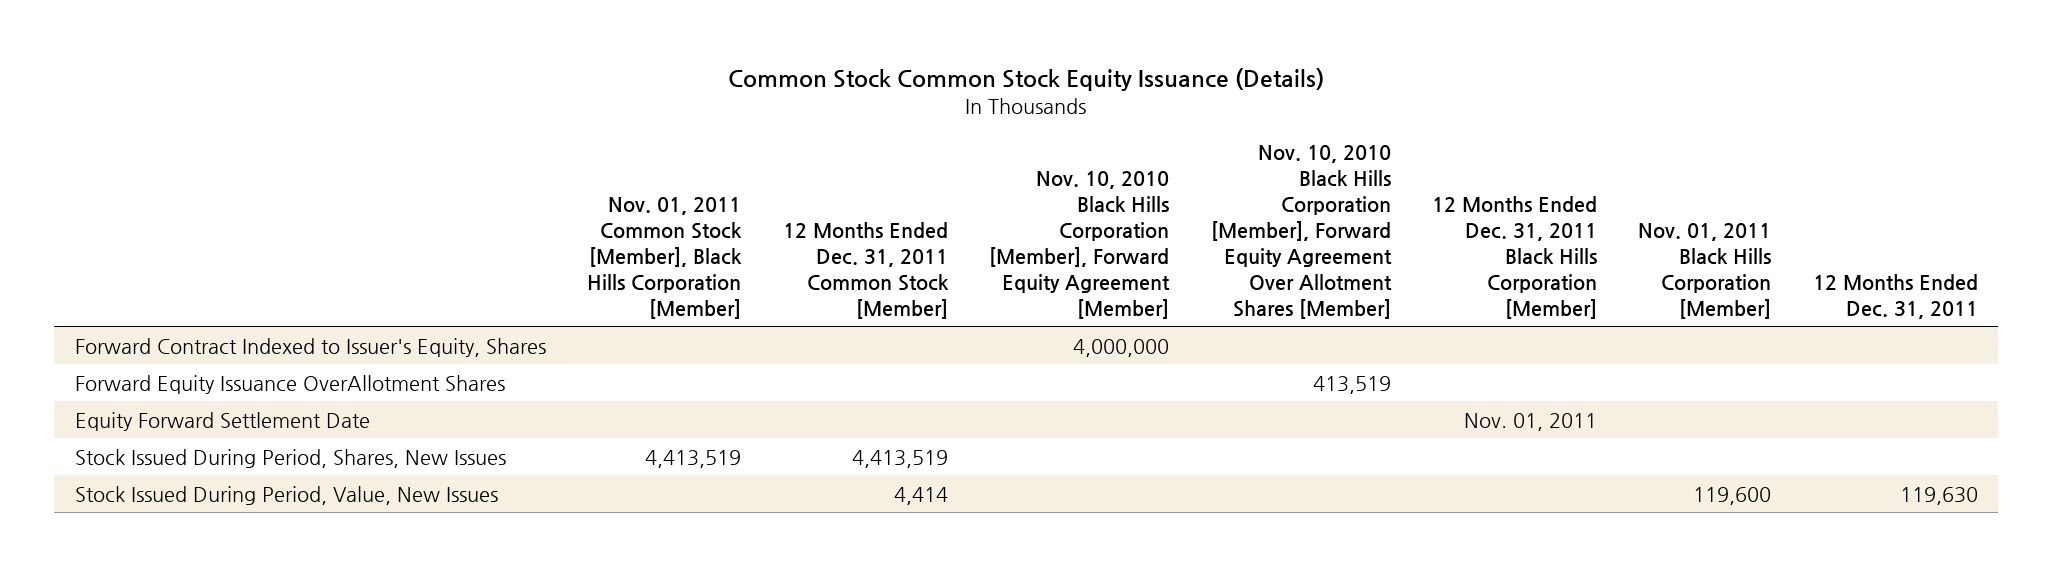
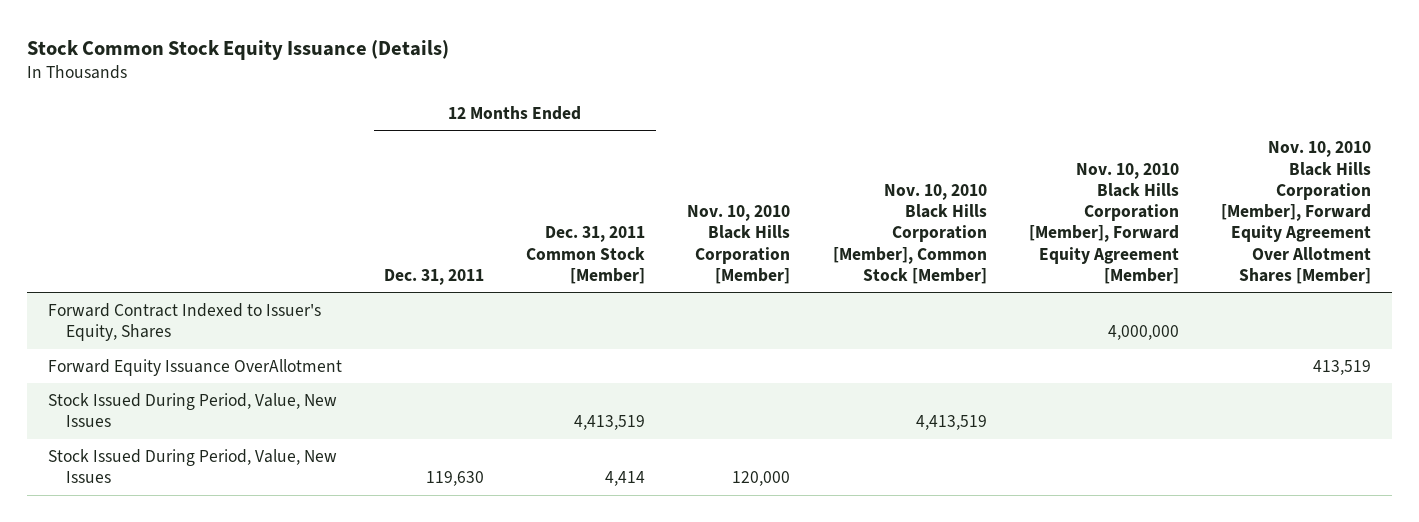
- Common Stock Common Stock Equity Issuance (Details)
+ Stock Common Stock Equity Issuance (Details)
- | Nov. 01, 2011 Common Stock [Member], Black Hills Corporation [Member] | 12 Months Ended Dec. 31, 2011 Common Stock [Member] | Nov. 10, 2010 Black Hills Corporation [Member], Forward Equity Agreement [Member] | Nov. 10, 2010 Black Hills Corporation [Member], Forward Equity Agreement Over Allotment Shares [Member] | 12 Months Ended Dec. 31, 2011 Black Hills Corporation [Member] | Nov. 01, 2011 Black Hills Corporation [Member] | 12 Months Ended Dec. 31, 2011
+ | 12 Months Ended Dec. 31, 2011 | 12 Months Ended Dec. 31, 2011 Common Stock [Member] | Nov. 10, 2010 Black Hills Corporation [Member] | Nov. 10, 2010 Black Hills Corporation [Member], Common Stock [Member] | Nov. 10, 2010 Black Hills Corporation [Member], Forward Equity Agreement [Member] | Nov. 10, 2010 Black Hills Corporation [Member], Forward Equity Agreement Over Allotment Shares [Member]
- Forward Equity Issuance OverAllotment Shares | | | | 413,519 | | |
- Equity Forward Settlement Date | | | | | Nov. 01, 2011 | |
- Stock Issued During Period, Shares, New Issues | 4,413,519 | 4,413,519 | | | | |
+ Forward Equity Issuance OverAllotment | | | | | | 413,519
+ Stock Issued During Period, Value, New Issues | | 4,413,519 | | 4,413,519 | |

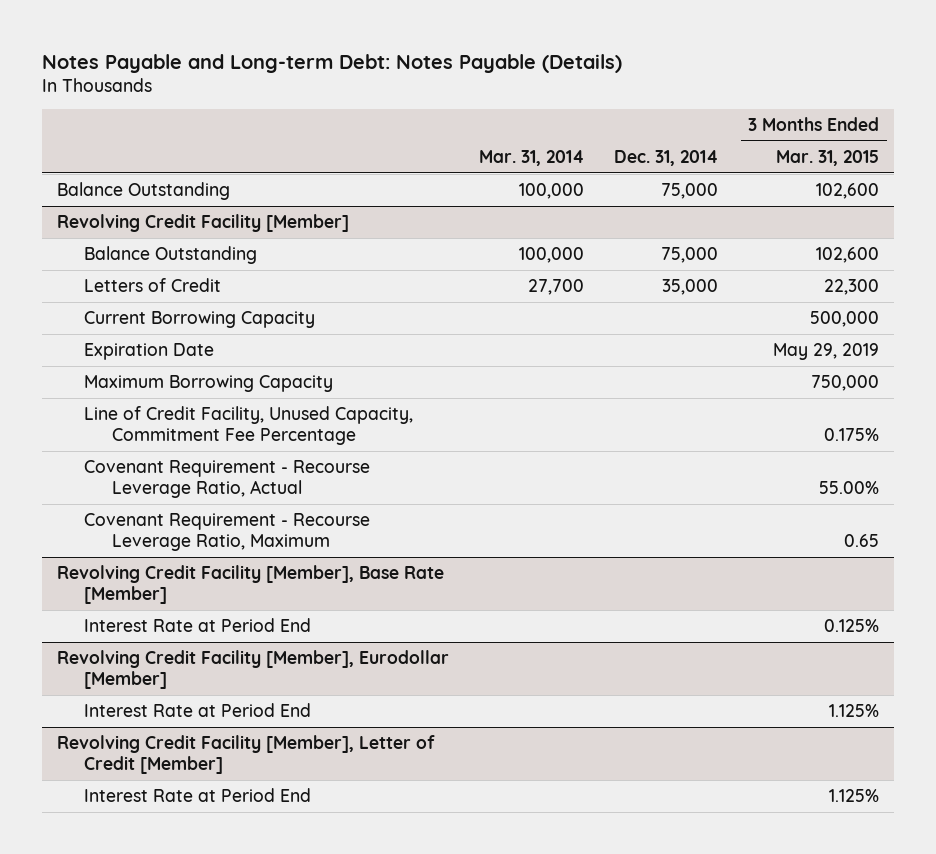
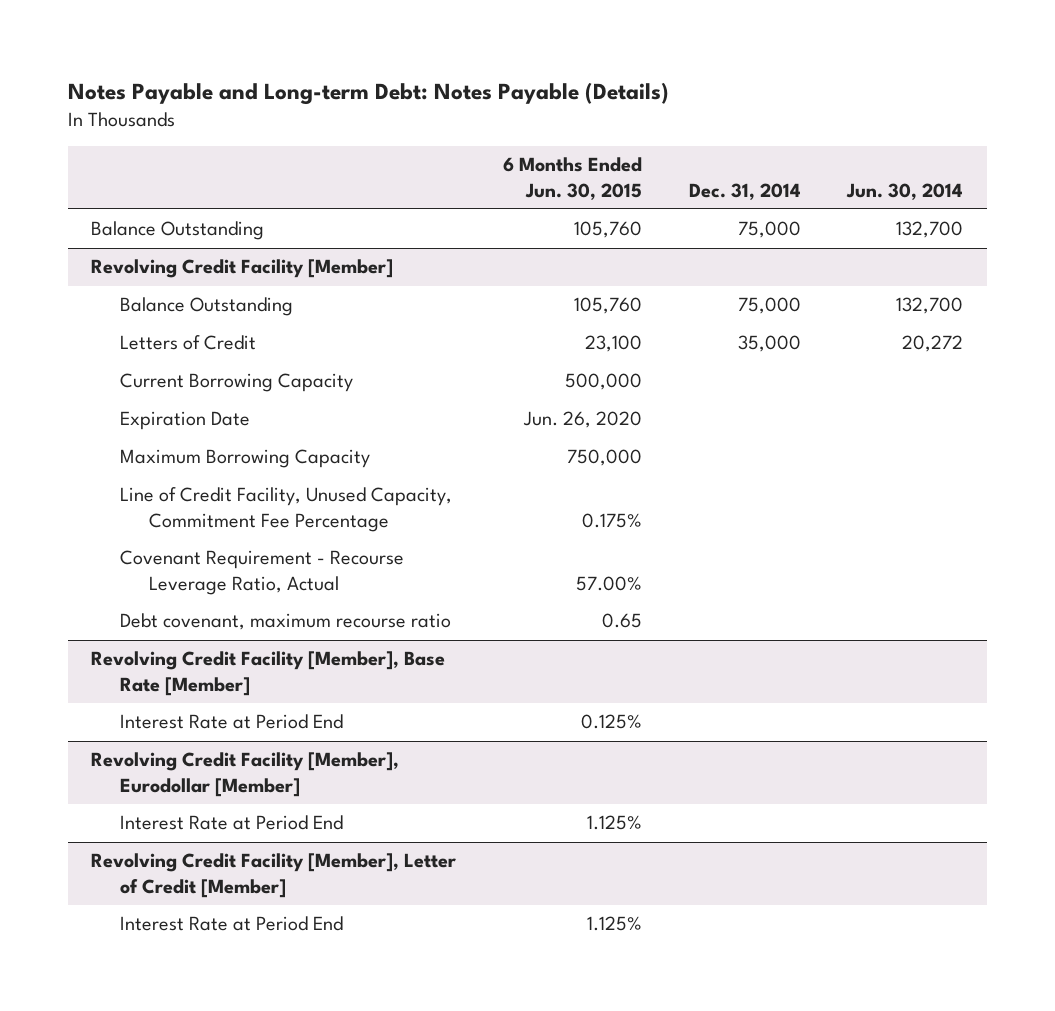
- | Mar. 31, 2014 | Dec. 31, 2014 | 3 Months Ended Mar. 31, 2015
+ | 6 Months Ended Jun. 30, 2015 | Dec. 31, 2014 | Jun. 30, 2014
@ Revolving Credit Facility [Member]
- Covenant Requirement - Recourse Leverage Ratio, Maximum | | | 0.65
+ Debt covenant, maximum recourse ratio | 0.65 | |

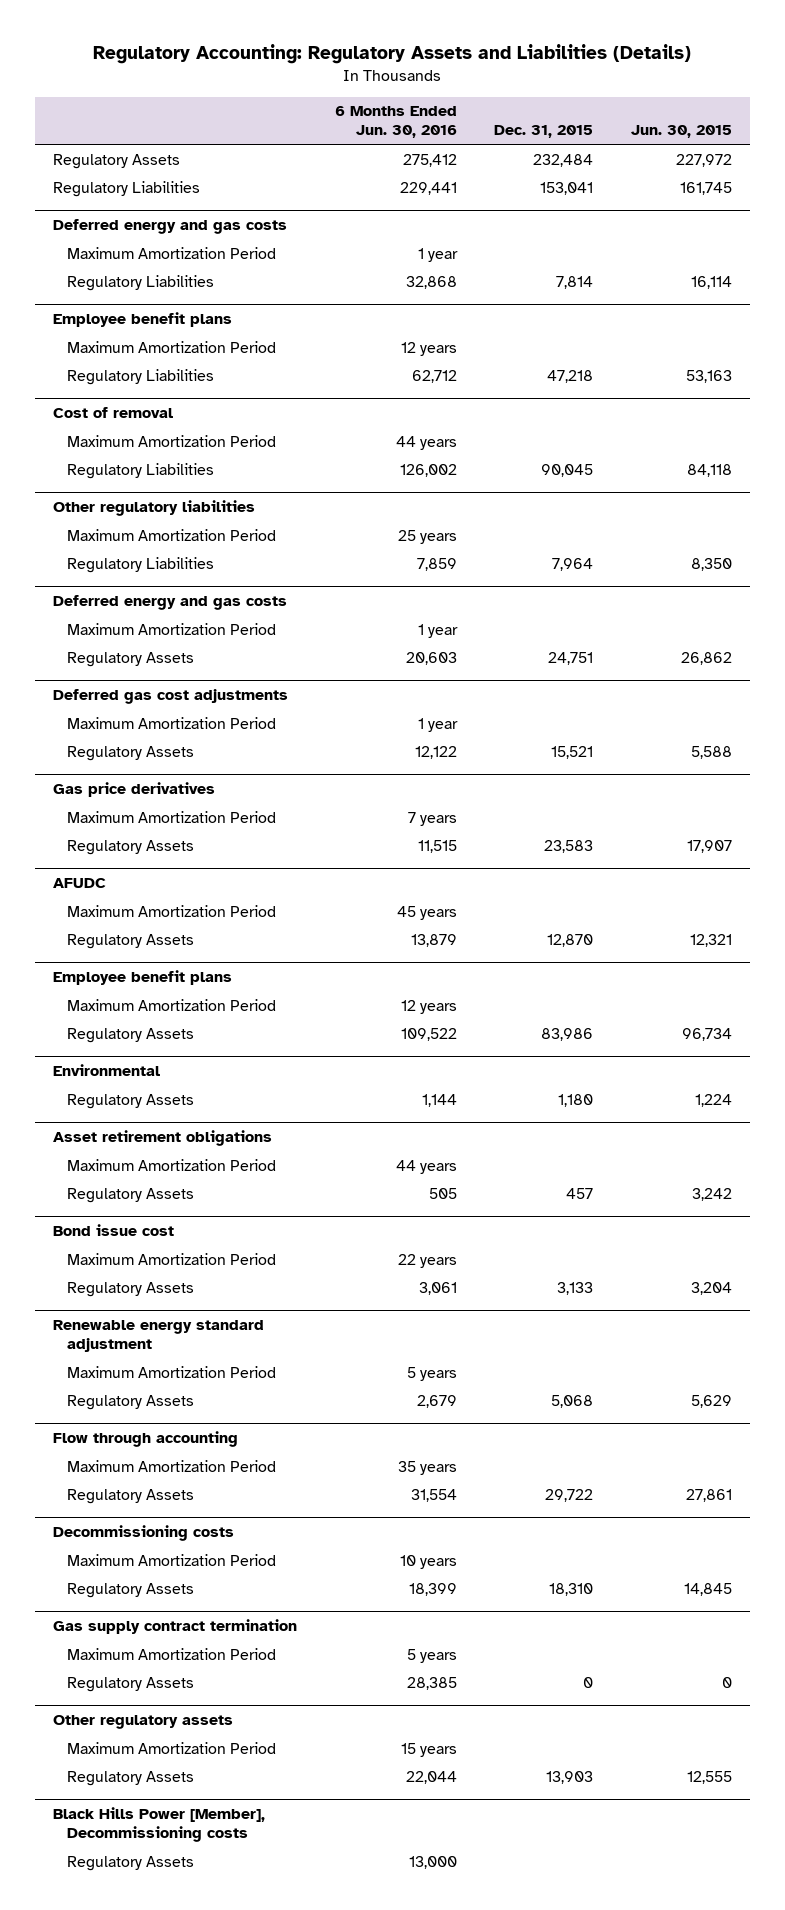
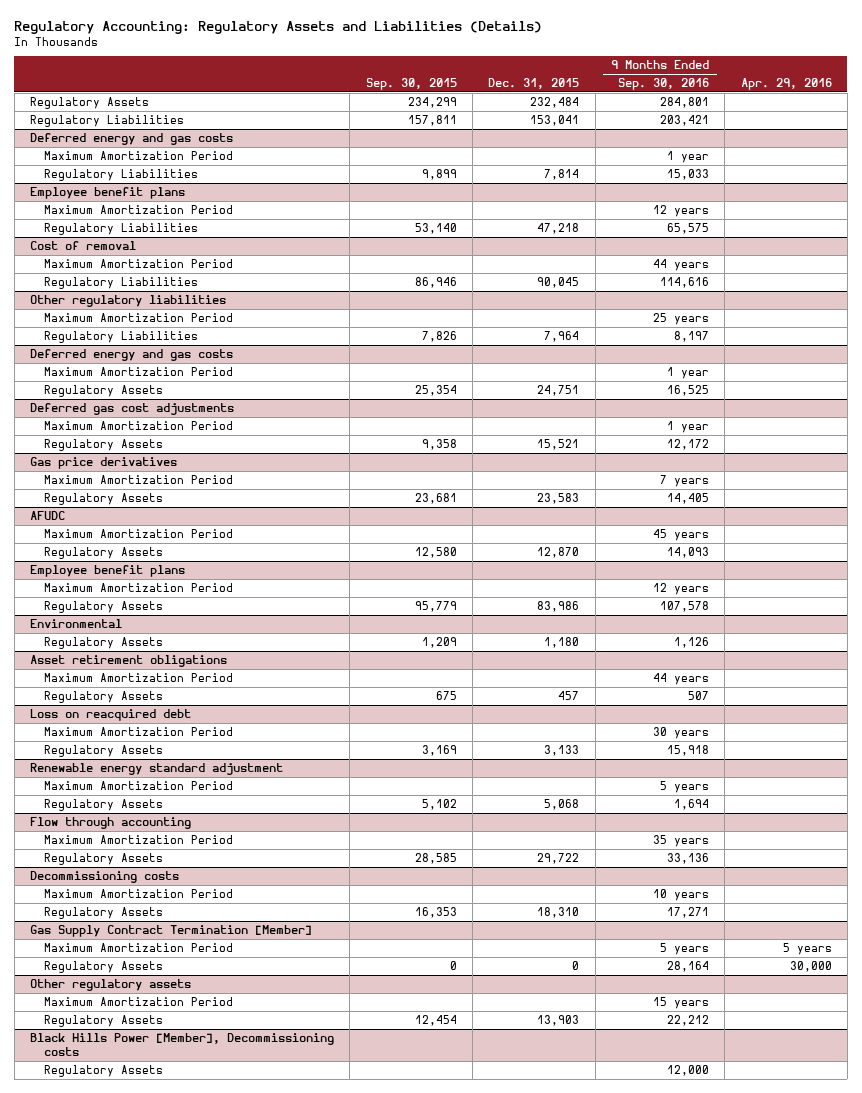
- | 6 Months Ended Jun. 30, 2016 | Dec. 31, 2015 | Jun. 30, 2015
+ | Sep. 30, 2015 | Dec. 31, 2015 | 9 Months Ended Sep. 30, 2016 | Apr. 29, 2016
- Bond issue cost
+ Loss on reacquired debt
- Gas supply contract termination
+ Gas Supply Contract Termination [Member]

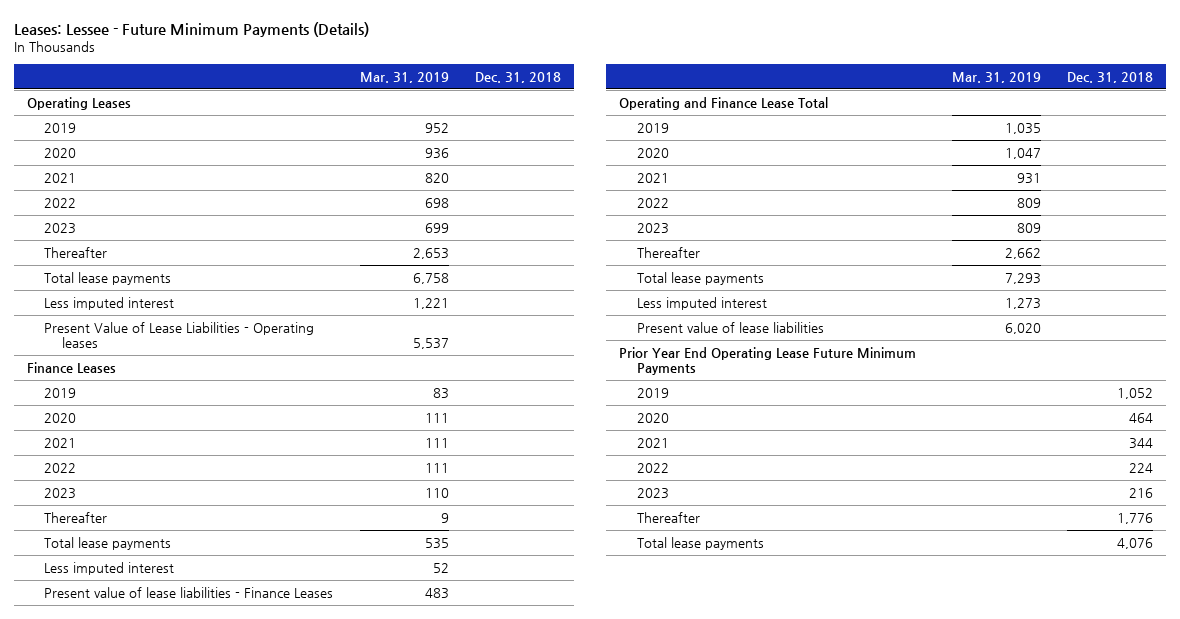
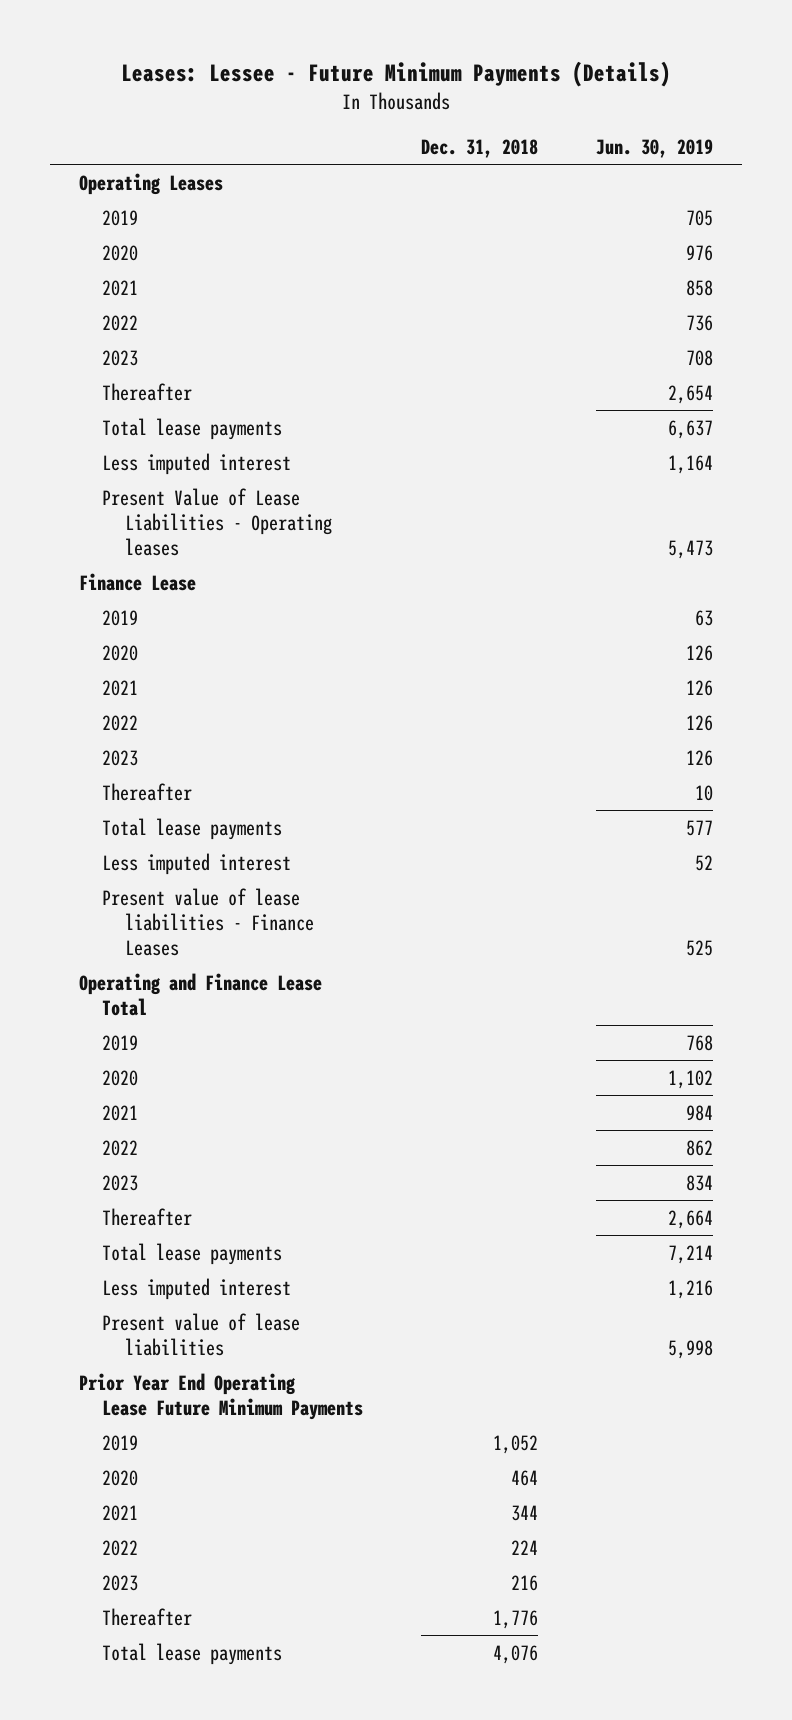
- | Mar. 31, 2019 | Dec. 31, 2018
+ | Dec. 31, 2018 | Jun. 30, 2019
- Finance Leases
+ Finance Lease

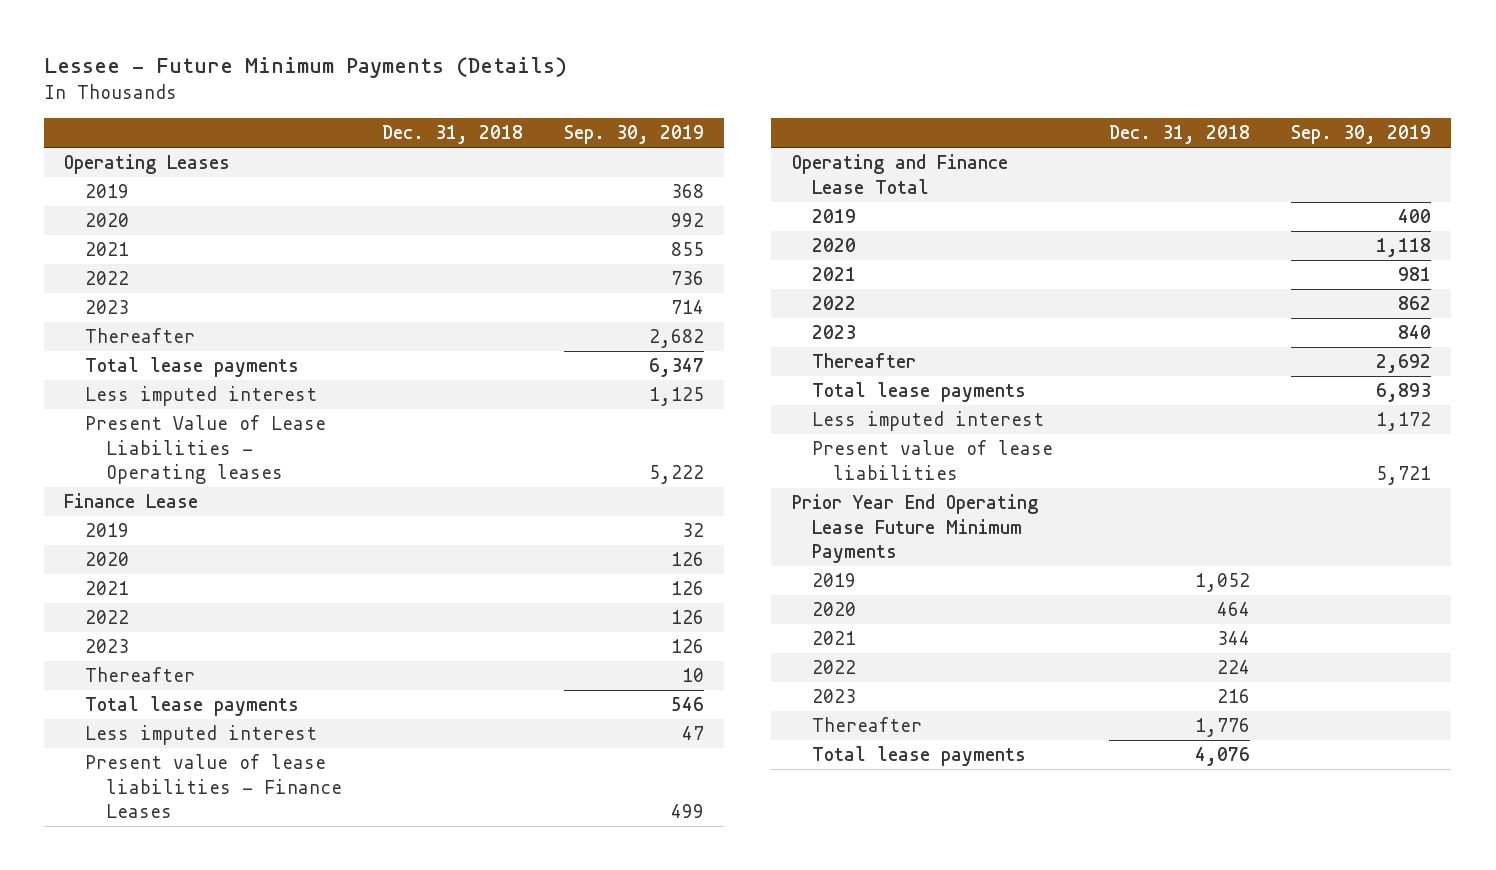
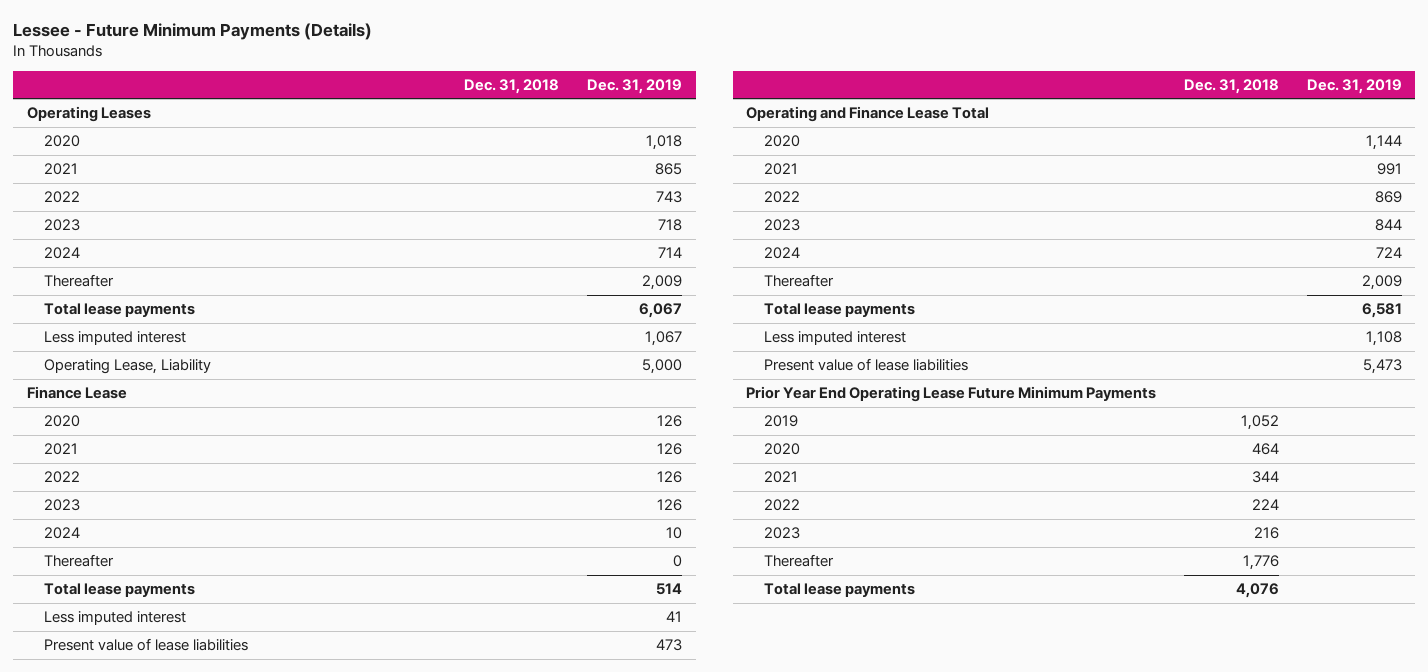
- | Dec. 31, 2018 | Sep. 30, 2019
+ | Dec. 31, 2018 | Dec. 31, 2019
- 2019 | | 368
+ 2024 | | 714
- Present Value of Lease Liabilities - Operating leases | | 5,222
+ Operating Lease, Liability | | 5,000
- 2019 | | 32
+ 2024 | | 10
- Present value of lease liabilities - Finance Leases | | 499
+ Present value of lease liabilities | | 473
- 2019 | | 400
+ 2024 | | 724

